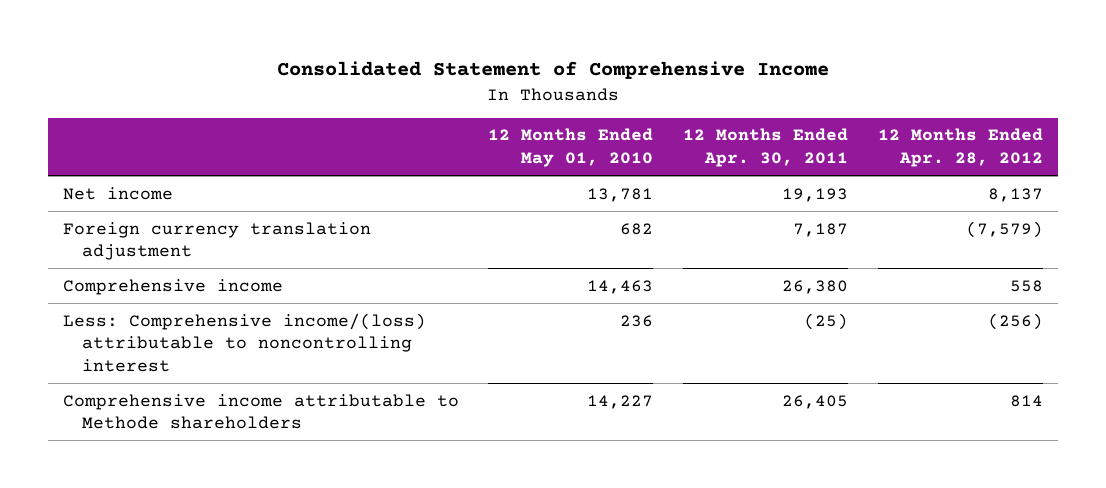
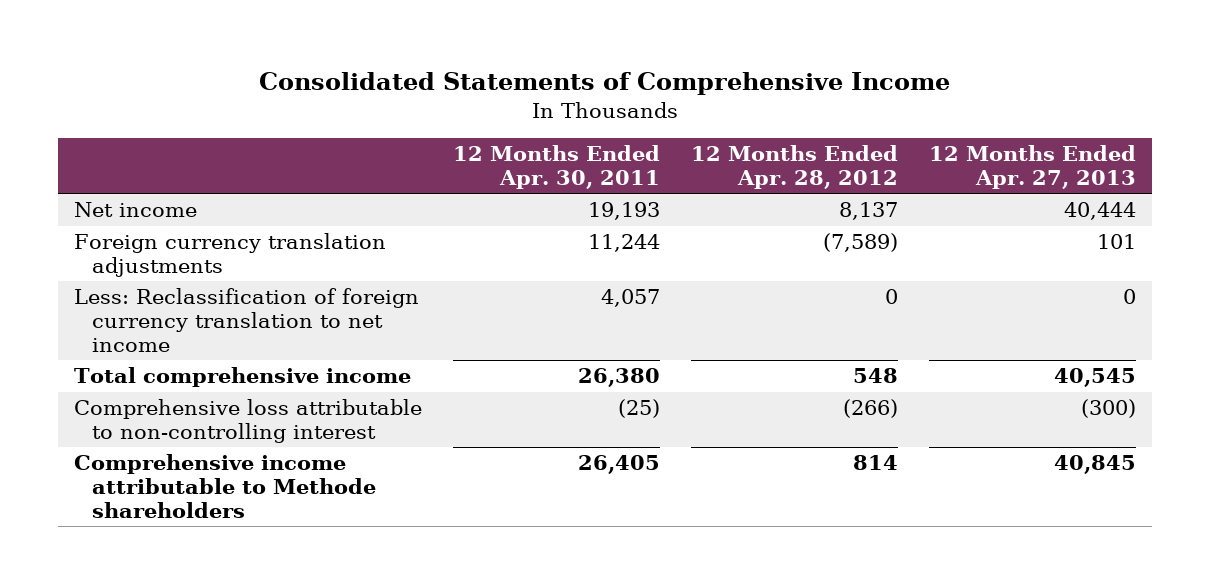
- Consolidated Statement of Comprehensive Income
+ Consolidated Statements of Comprehensive Income
- | 12 Months Ended May 01, 2010 | 12 Months Ended Apr. 30, 2011 | 12 Months Ended Apr. 28, 2012
+ | 12 Months Ended Apr. 30, 2011 | 12 Months Ended Apr. 28, 2012 | 12 Months Ended Apr. 27, 2013
- Foreign currency translation adjustment | 682 | 7,187 | (7,579)
- Comprehensive income | 14,463 | 26,380 | 558
- Less: Comprehensive income/(loss) attributable to noncontrolling interest | 236 | (25) | (256)
+ Foreign currency translation adjustments | 11,244 | (7,589) | 101
+ Less: Reclassification of foreign currency translation to net income | 4,057 | 0 | 0
+ Total comprehensive income | 26,380 | 548 | 40,545
+ Comprehensive loss attributable to non-controlling interest | (25) | (266) | (300)

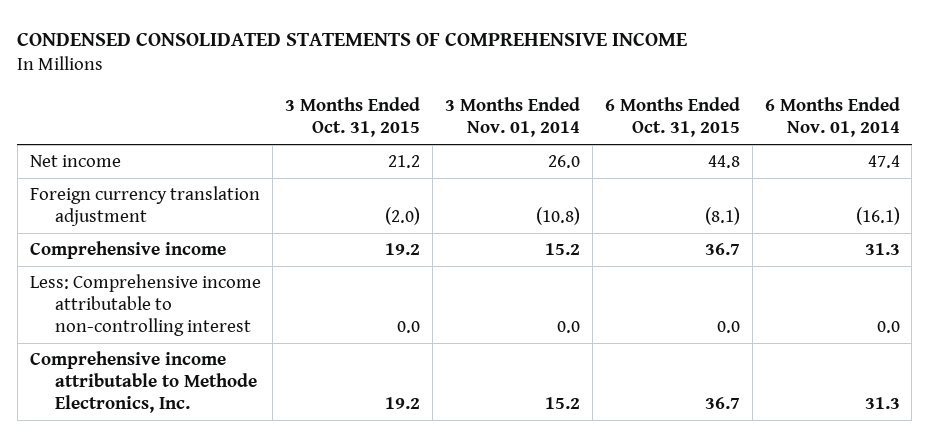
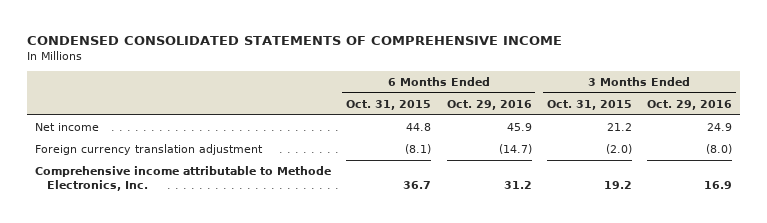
- | 3 Months Ended Oct. 31, 2015 | 3 Months Ended Nov. 01, 2014 | 6 Months Ended Oct. 31, 2015 | 6 Months Ended Nov. 01, 2014
+ | 6 Months Ended Oct. 31, 2015 | 6 Months Ended Oct. 29, 2016 | 3 Months Ended Oct. 31, 2015 | 3 Months Ended Oct. 29, 2016
- Comprehensive income | 19.2 | 15.2 | 36.7 | 31.3
- Less: Comprehensive income attributable to non-controlling interest | 0.0 | 0.0 | 0.0 | 0.0

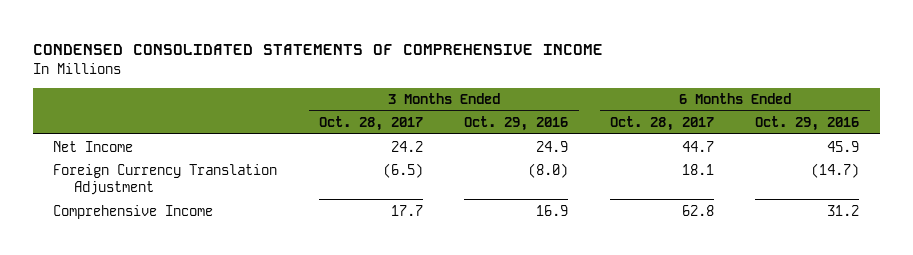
- | 6 Months Ended Oct. 31, 2015 | 6 Months Ended Oct. 29, 2016 | 3 Months Ended Oct. 31, 2015 | 3 Months Ended Oct. 29, 2016
+ | 3 Months Ended Oct. 28, 2017 | 3 Months Ended Oct. 29, 2016 | 6 Months Ended Oct. 28, 2017 | 6 Months Ended Oct. 29, 2016
- Net income | 44.8 | 45.9 | 21.2 | 24.9
- Foreign currency translation adjustment | (8.1) | (14.7) | (2.0) | (8.0)
- Comprehensive income attributable to Methode Electronics, Inc. | 36.7 | 31.2 | 19.2 | 16.9
+ Net Income | 24.2 | 24.9 | 44.7 | 45.9
+ Foreign Currency Translation Adjustment | (6.5) | (8.0) | 18.1 | (14.7)
+ Comprehensive Income | 17.7 | 16.9 | 62.8 | 31.2

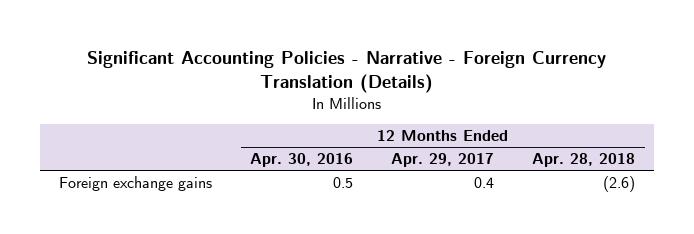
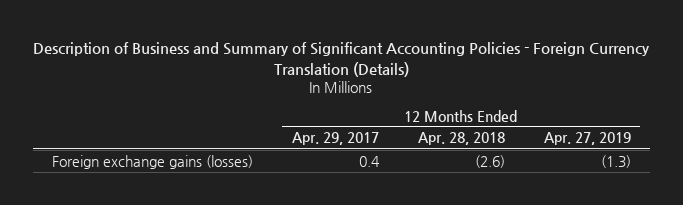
- Significant Accounting Policies - Narrative - Foreign Currency Translation (Details)
+ Description of Business and Summary of Significant Accounting Policies - Foreign Currency Translation (Details)
- | 12 Months Ended Apr. 30, 2016 | 12 Months Ended Apr. 29, 2017 | 12 Months Ended Apr. 28, 2018
+ | 12 Months Ended Apr. 29, 2017 | 12 Months Ended Apr. 28, 2018 | 12 Months Ended Apr. 27, 2019
- Foreign exchange gains | 0.5 | 0.4 | (2.6)
+ Foreign exchange gains (losses) | 0.4 | (2.6) | (1.3)

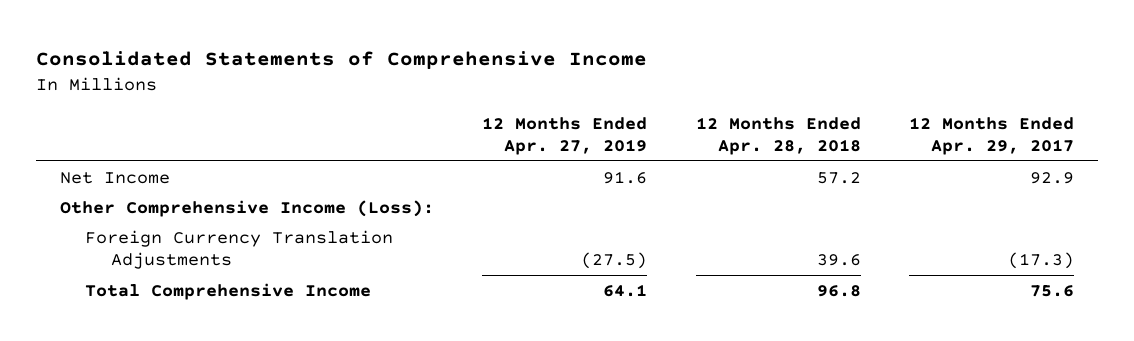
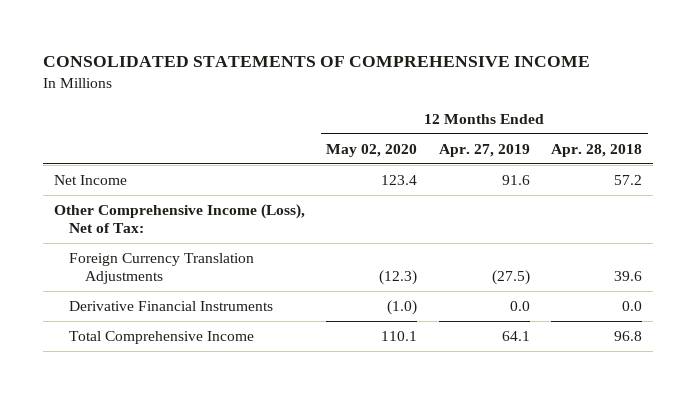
- Consolidated Statements of Comprehensive Income
+ CONSOLIDATED STATEMENTS OF COMPREHENSIVE INCOME
- | 12 Months Ended Apr. 27, 2019 | 12 Months Ended Apr. 28, 2018 | 12 Months Ended Apr. 29, 2017
+ | 12 Months Ended May 02, 2020 | 12 Months Ended Apr. 27, 2019 | 12 Months Ended Apr. 28, 2018
- Other Comprehensive Income (Loss):
+ Other Comprehensive Income (Loss), Net of Tax:
+ Derivative Financial Instruments | (1.0) | 0.0 | 0.0

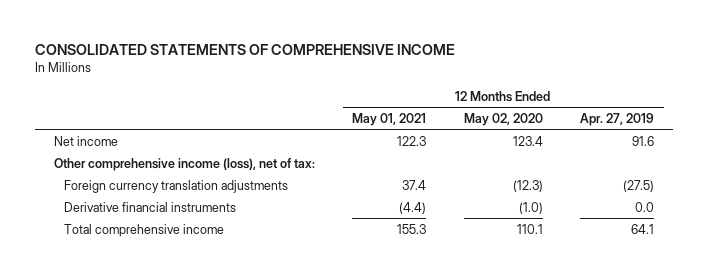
- | 12 Months Ended May 02, 2020 | 12 Months Ended Apr. 27, 2019 | 12 Months Ended Apr. 28, 2018
+ | 12 Months Ended May 01, 2021 | 12 Months Ended May 02, 2020 | 12 Months Ended Apr. 27, 2019
- Net Income | 123.4 | 91.6 | 57.2
- Other Comprehensive Income (Loss), Net of Tax:
- Foreign Currency Translation Adjustments | (12.3) | (27.5) | 39.6
- Derivative Financial Instruments | (1.0) | 0.0 | 0.0
- Total Comprehensive Income | 110.1 | 64.1 | 96.8
+ Net income | 122.3 | 123.4 | 91.6
+ Other comprehensive income (loss), net of tax:
+ Foreign currency translation adjustments | 37.4 | (12.3) | (27.5)
+ Derivative financial instruments | (4.4) | (1.0) | 0.0
+ Total comprehensive income | 155.3 | 110.1 | 64.1

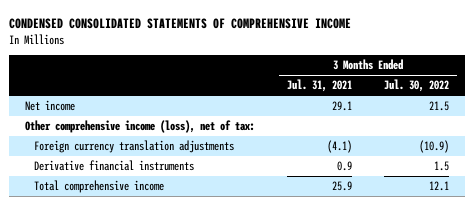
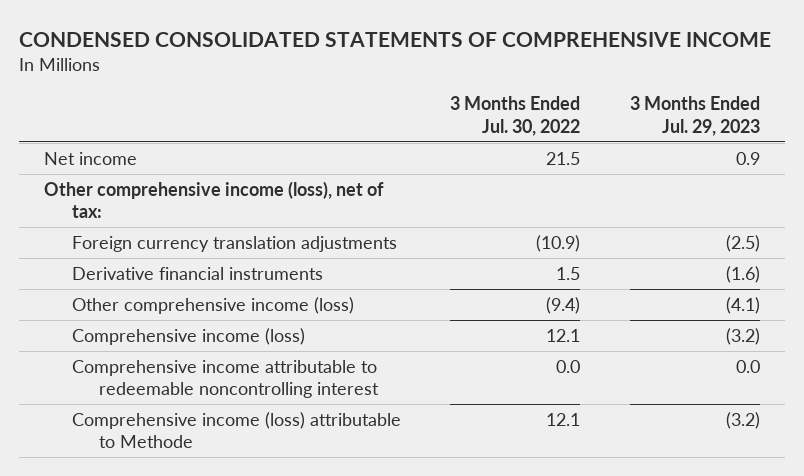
- | 3 Months Ended Jul. 31, 2021 | 3 Months Ended Jul. 30, 2022
+ | 3 Months Ended Jul. 30, 2022 | 3 Months Ended Jul. 29, 2023
- Total comprehensive income | 25.9 | 12.1
+ Other comprehensive income (loss) | (9.4) | (4.1)
+ Comprehensive income (loss) | 12.1 | (3.2)
+ Comprehensive income attributable to redeemable noncontrolling interest | 0.0 | 0.0
+ Comprehensive income (loss) attributable to Methode | 12.1 | (3.2)

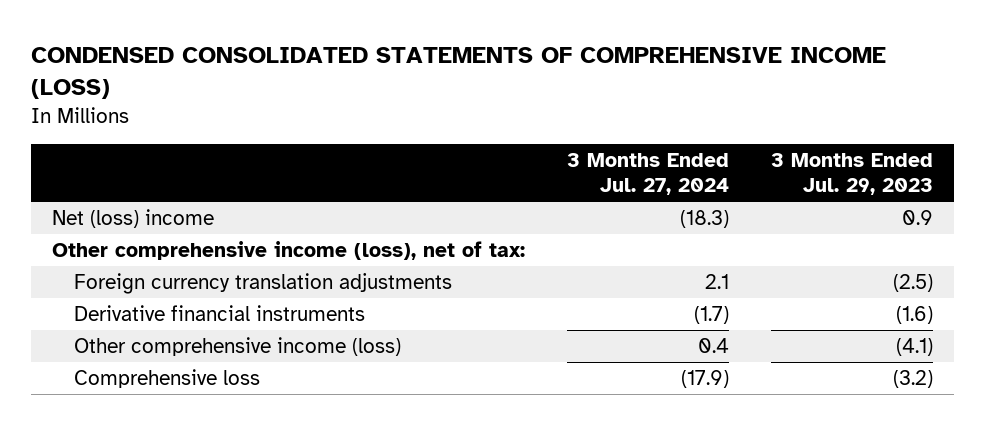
- CONDENSED CONSOLIDATED STATEMENTS OF COMPREHENSIVE INCOME
+ CONDENSED CONSOLIDATED STATEMENTS OF COMPREHENSIVE INCOME (LOSS)
- | 3 Months Ended Jul. 30, 2022 | 3 Months Ended Jul. 29, 2023
+ | 3 Months Ended Jul. 27, 2024 | 3 Months Ended Jul. 29, 2023
- Net income | 21.5 | 0.9
+ Net (loss) income | (18.3) | 0.9
- Comprehensive income (loss) | 12.1 | (3.2)
- Comprehensive income attributable to redeemable noncontrolling interest | 0.0 | 0.0
- Comprehensive income (loss) attributable to Methode | 12.1 | (3.2)
+ Comprehensive loss | (17.9) | (3.2)

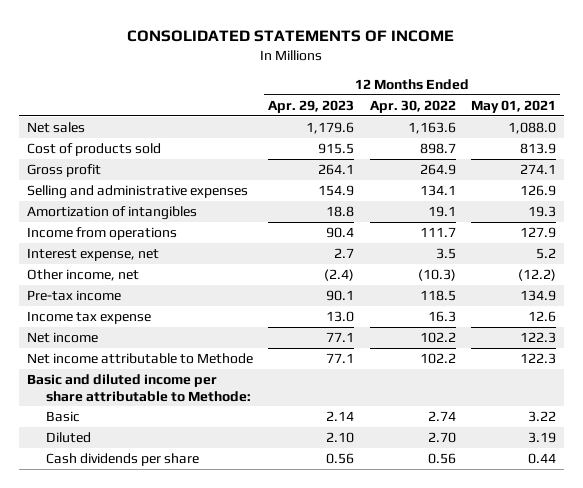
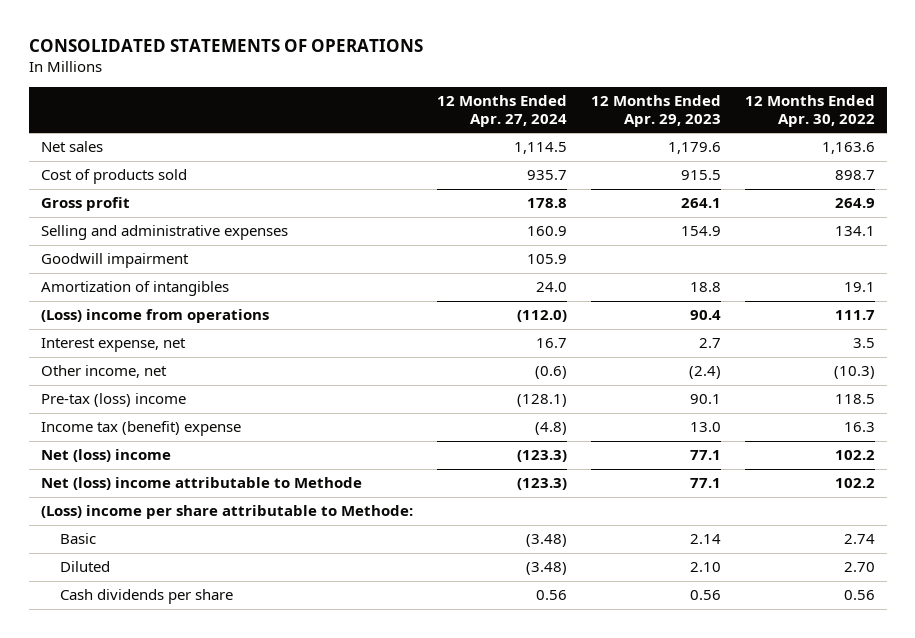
- CONSOLIDATED STATEMENTS OF INCOME
+ CONSOLIDATED STATEMENTS OF OPERATIONS
- | 12 Months Ended Apr. 29, 2023 | 12 Months Ended Apr. 30, 2022 | 12 Months Ended May 01, 2021
+ | 12 Months Ended Apr. 27, 2024 | 12 Months Ended Apr. 29, 2023 | 12 Months Ended Apr. 30, 2022
+ Goodwill impairment | 105.9 | |
- Income from operations | 90.4 | 111.7 | 127.9
+ (Loss) income from operations | (112.0) | 90.4 | 111.7
- Pre-tax income | 90.1 | 118.5 | 134.9
- Income tax expense | 13.0 | 16.3 | 12.6
- Net income | 77.1 | 102.2 | 122.3
- Net income attributable to Methode | 77.1 | 102.2 | 122.3
- Basic and diluted income per share attributable to Methode:
+ Pre-tax (loss) income | (128.1) | 90.1 | 118.5
+ Income tax (benefit) expense | (4.8) | 13.0 | 16.3
+ Net (loss) income | (123.3) | 77.1 | 102.2
+ Net (loss) income attributable to Methode | (123.3) | 77.1 | 102.2
+ (Loss) income per share attributable to Methode:

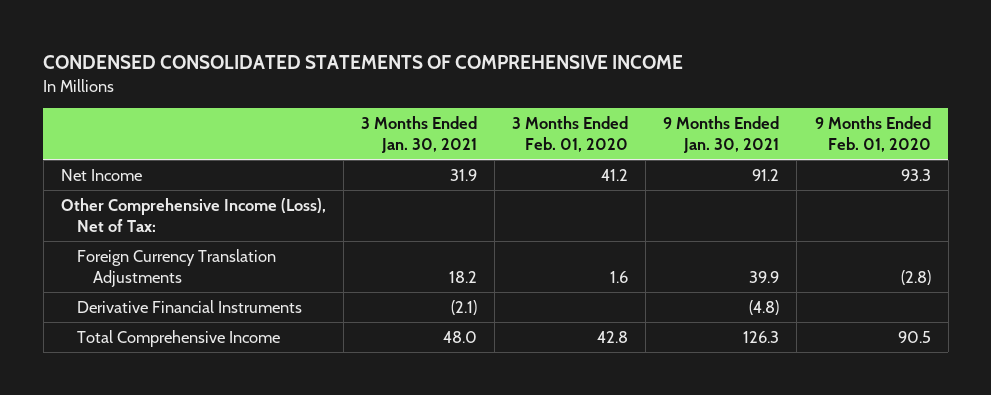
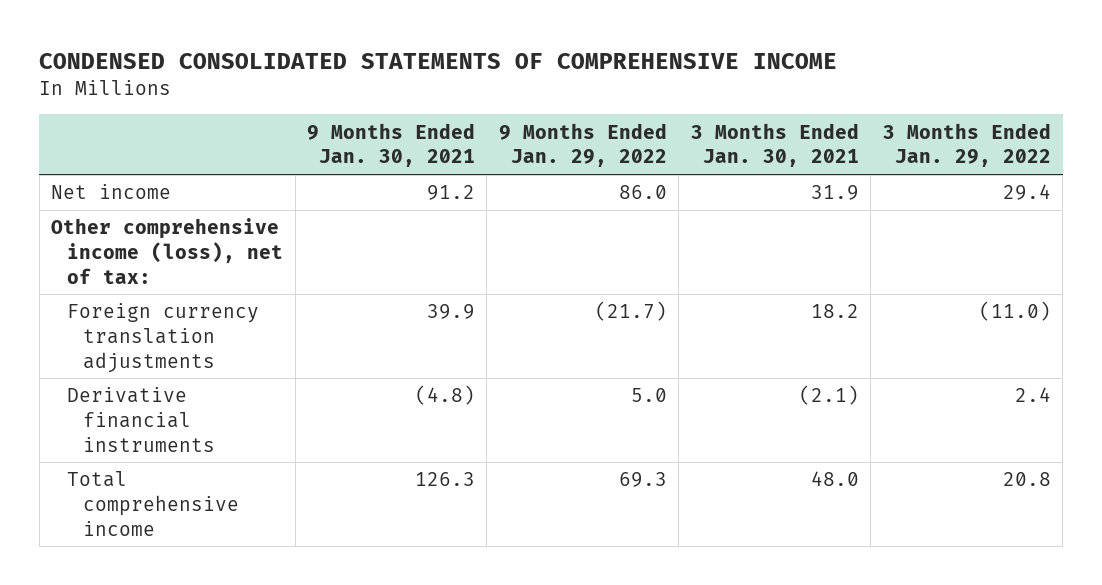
- | 3 Months Ended Jan. 30, 2021 | 3 Months Ended Feb. 01, 2020 | 9 Months Ended Jan. 30, 2021 | 9 Months Ended Feb. 01, 2020
+ | 9 Months Ended Jan. 30, 2021 | 9 Months Ended Jan. 29, 2022 | 3 Months Ended Jan. 30, 2021 | 3 Months Ended Jan. 29, 2022
- Net Income | 31.9 | 41.2 | 91.2 | 93.3
- Other Comprehensive Income (Loss), Net of Tax:
- Foreign Currency Translation Adjustments | 18.2 | 1.6 | 39.9 | (2.8)
- Derivative Financial Instruments | (2.1) | | (4.8) |
- Total Comprehensive Income | 48.0 | 42.8 | 126.3 | 90.5
+ Net income | 91.2 | 86.0 | 31.9 | 29.4
+ Other comprehensive income (loss), net of tax:
+ Foreign currency translation adjustments | 39.9 | (21.7) | 18.2 | (11.0)
+ Derivative financial instruments | (4.8) | 5.0 | (2.1) | 2.4
+ Total comprehensive income | 126.3 | 69.3 | 48.0 | 20.8

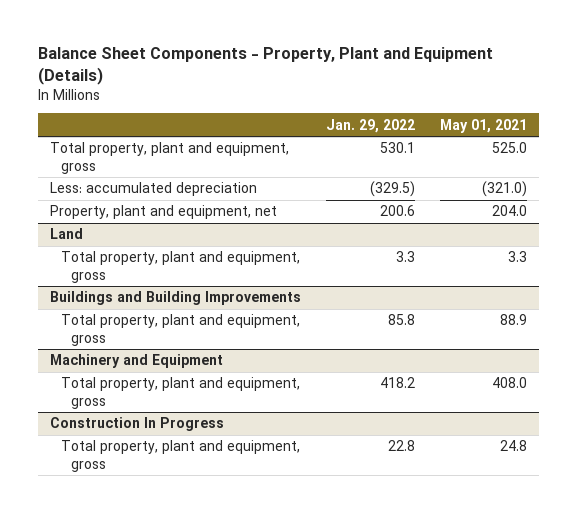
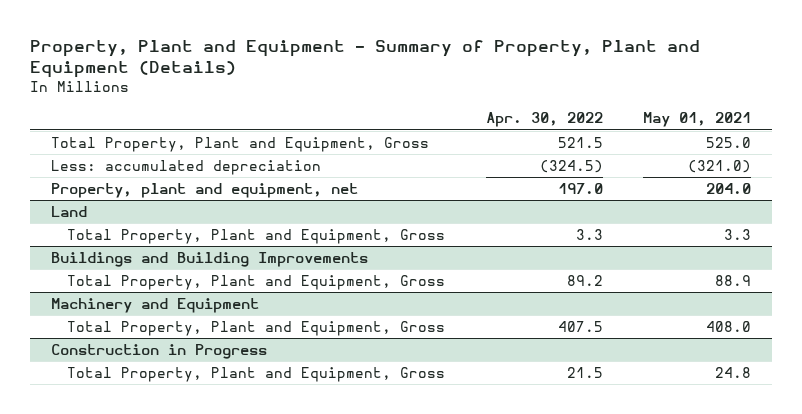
- Balance Sheet Components - Property, Plant and Equipment (Details)
+ Property, Plant and Equipment - Summary of Property, Plant and Equipment (Details)
- | Jan. 29, 2022 | May 01, 2021
+ | Apr. 30, 2022 | May 01, 2021
- Total property, plant and equipment, gross | 530.1 | 525.0
+ Total Property, Plant and Equipment, Gross | 521.5 | 525.0
@ Land
- Total property, plant and equipment, gross | 3.3 | 3.3
+ Total Property, Plant and Equipment, Gross | 3.3 | 3.3
@ Buildings and Building Improvements
- Total property, plant and equipment, gross | 85.8 | 88.9
+ Total Property, Plant and Equipment, Gross | 89.2 | 88.9
@ Machinery and Equipment
- Total property, plant and equipment, gross | 418.2 | 408.0
- Construction In Progress
- Total property, plant and equipment, gross | 22.8 | 24.8
@ Machinery and Equipment
+ Total Property, Plant and Equipment, Gross | 407.5 | 408.0
+ Construction in Progress
+ Total Property, Plant and Equipment, Gross | 21.5 | 24.8

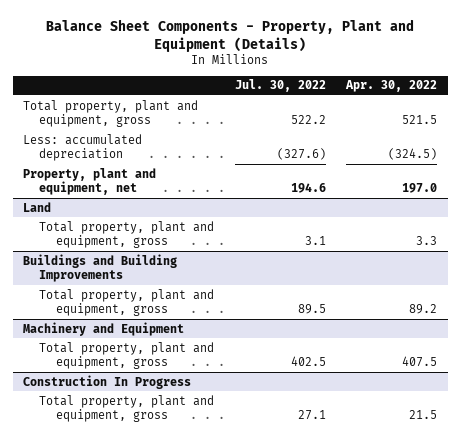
- Property, Plant and Equipment - Summary of Property, Plant and Equipment (Details)
+ Balance Sheet Components - Property, Plant and Equipment (Details)
- | Apr. 30, 2022 | May 01, 2021
+ | Jul. 30, 2022 | Apr. 30, 2022
- Total Property, Plant and Equipment, Gross | 521.5 | 525.0
+ Total property, plant and equipment, gross | 522.2 | 521.5
@ Land
- Total Property, Plant and Equipment, Gross | 3.3 | 3.3
+ Total property, plant and equipment, gross | 3.1 | 3.3
@ Buildings and Building Improvements
- Total Property, Plant and Equipment, Gross | 89.2 | 88.9
+ Total property, plant and equipment, gross | 89.5 | 89.2
@ Machinery and Equipment
- Total Property, Plant and Equipment, Gross | 407.5 | 408.0
- Construction in Progress
- Total Property, Plant and Equipment, Gross | 21.5 | 24.8
@ Machinery and Equipment
+ Total property, plant and equipment, gross | 402.5 | 407.5
+ Construction In Progress
+ Total property, plant and equipment, gross | 27.1 | 21.5

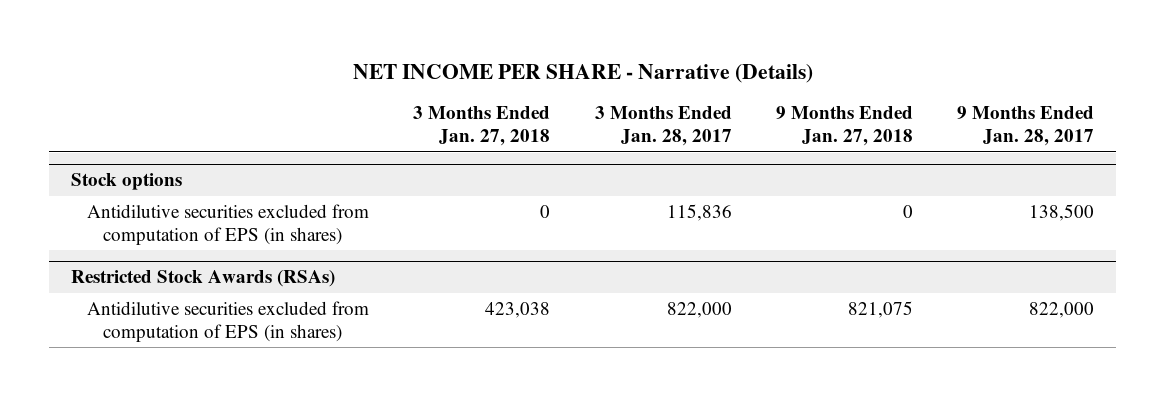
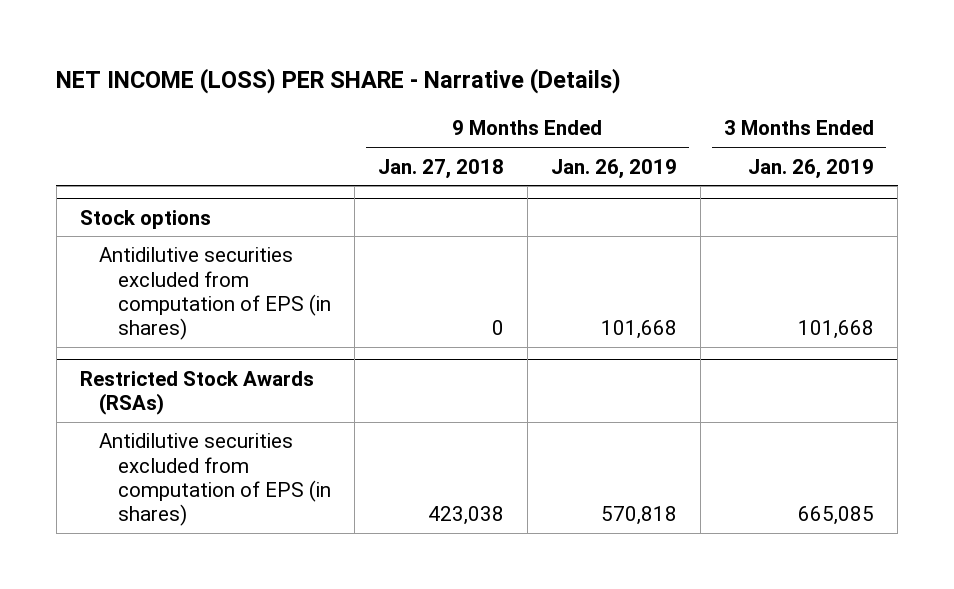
- NET INCOME PER SHARE - Narrative (Details)
+ NET INCOME (LOSS) PER SHARE - Narrative (Details)
- | 3 Months Ended Jan. 27, 2018 | 3 Months Ended Jan. 28, 2017 | 9 Months Ended Jan. 27, 2018 | 9 Months Ended Jan. 28, 2017
+ | 9 Months Ended Jan. 27, 2018 | 9 Months Ended Jan. 26, 2019 | 3 Months Ended Jan. 26, 2019
@ Restricted Stock Awards (RSAs)
- Antidilutive securities excluded from computation of EPS (in shares) | 423,038 | 822,000 | 821,075 | 822,000
+ Antidilutive securities excluded from computation of EPS (in shares) | 423,038 | 570,818 | 665,085

